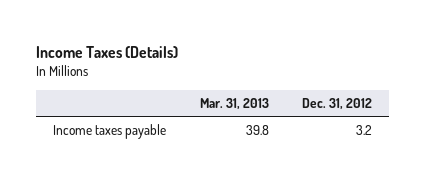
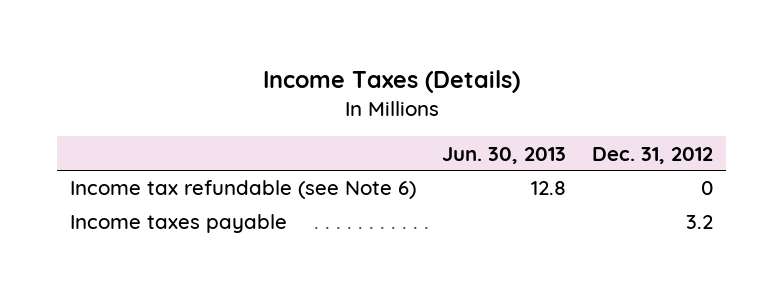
- | Mar. 31, 2013 | Dec. 31, 2012
+ | Jun. 30, 2013 | Dec. 31, 2012
+ Income tax refundable (see Note 6) | 12.8 | 0

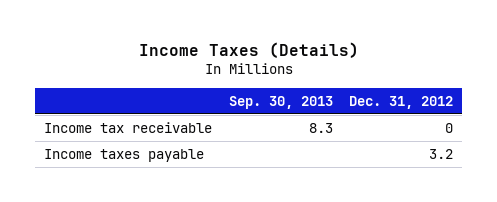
- | Jun. 30, 2013 | Dec. 31, 2012
+ | Sep. 30, 2013 | Dec. 31, 2012
- Income tax refundable (see Note 6) | 12.8 | 0
+ Income tax receivable | 8.3 | 0

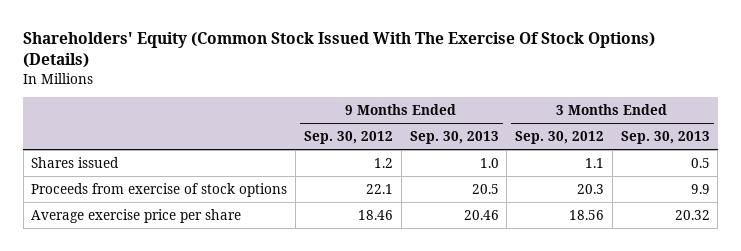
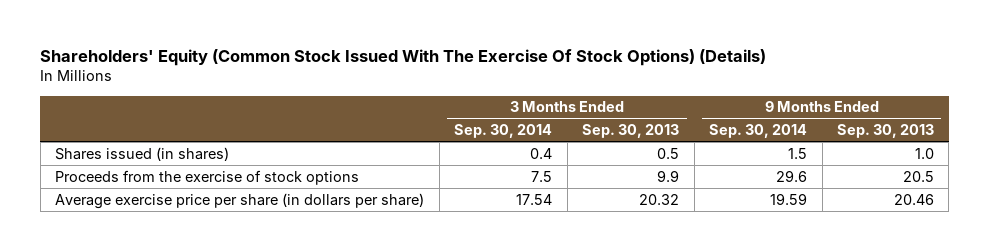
- | 9 Months Ended Sep. 30, 2012 | 9 Months Ended Sep. 30, 2013 | 3 Months Ended Sep. 30, 2012 | 3 Months Ended Sep. 30, 2013
+ | 3 Months Ended Sep. 30, 2014 | 3 Months Ended Sep. 30, 2013 | 9 Months Ended Sep. 30, 2014 | 9 Months Ended Sep. 30, 2013
- Shares issued | 1.2 | 1.0 | 1.1 | 0.5
- Proceeds from exercise of stock options | 22.1 | 20.5 | 20.3 | 9.9
- Average exercise price per share | 18.46 | 20.46 | 18.56 | 20.32
+ Shares issued (in shares) | 0.4 | 0.5 | 1.5 | 1.0
+ Proceeds from the exercise of stock options | 7.5 | 9.9 | 29.6 | 20.5
+ Average exercise price per share (in dollars per share) | 17.54 | 20.32 | 19.59 | 20.46

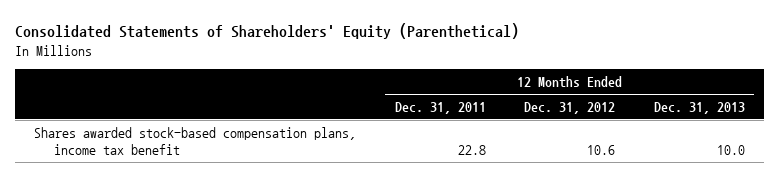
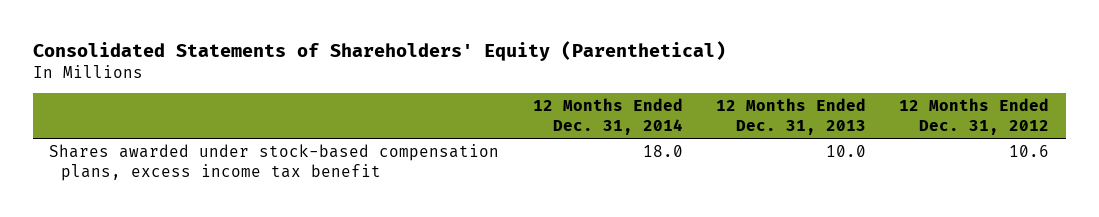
- | 12 Months Ended Dec. 31, 2011 | 12 Months Ended Dec. 31, 2012 | 12 Months Ended Dec. 31, 2013
+ | 12 Months Ended Dec. 31, 2014 | 12 Months Ended Dec. 31, 2013 | 12 Months Ended Dec. 31, 2012
- Shares awarded stock-based compensation plans, income tax benefit | 22.8 | 10.6 | 10.0
+ Shares awarded under stock-based compensation plans, excess income tax benefit | 18.0 | 10.0 | 10.6

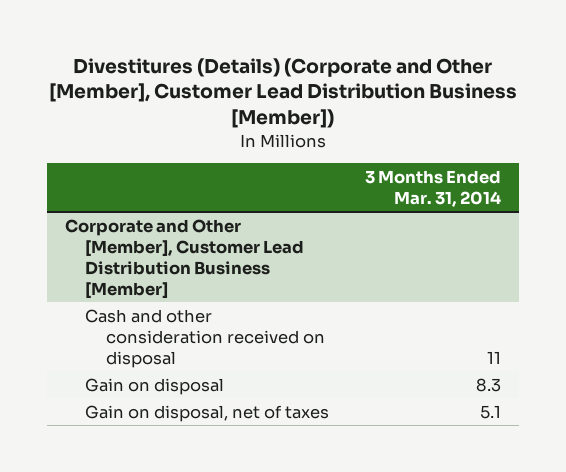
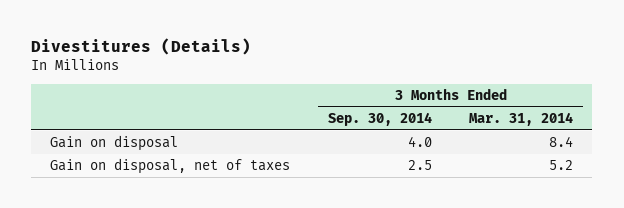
- Divestitures (Details) (Corporate and Other [Member], Customer Lead Distribution Business [Member])
+ Divestitures (Details)
- | 3 Months Ended Mar. 31, 2014
+ | 3 Months Ended Sep. 30, 2014 | 3 Months Ended Mar. 31, 2014
- Corporate and Other [Member], Customer Lead Distribution Business [Member]
- Cash and other consideration received on disposal | 11
- Gain on disposal | 8.3
- Gain on disposal, net of taxes | 5.1
+ Gain on disposal | 4.0 | 8.4
+ Gain on disposal, net of taxes | 2.5 | 5.2

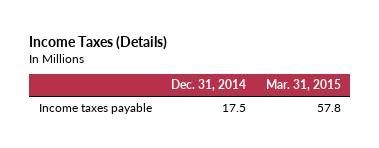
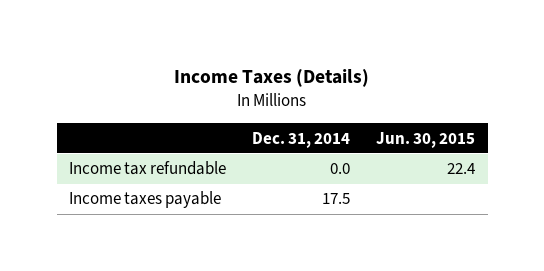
- | Dec. 31, 2014 | Mar. 31, 2015
+ | Dec. 31, 2014 | Jun. 30, 2015
+ Income tax refundable | 0.0 | 22.4

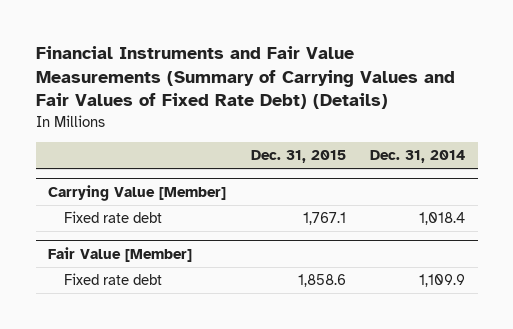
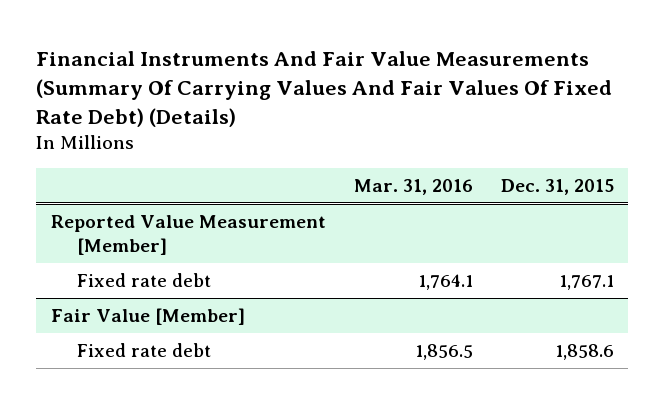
- Financial Instruments and Fair Value Measurements (Summary of Carrying Values and Fair Values of Fixed Rate Debt) (Details)
+ Financial Instruments And Fair Value Measurements (Summary Of Carrying Values And Fair Values Of Fixed Rate Debt) (Details)
- | Dec. 31, 2015 | Dec. 31, 2014
+ | Mar. 31, 2016 | Dec. 31, 2015
- Carrying Value [Member]
+ Reported Value Measurement [Member]

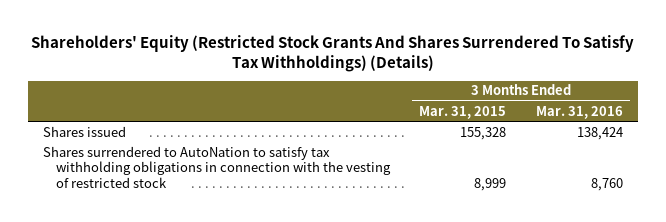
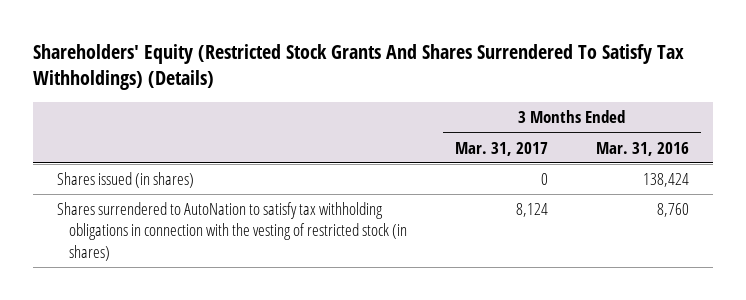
- | 3 Months Ended Mar. 31, 2015 | 3 Months Ended Mar. 31, 2016
+ | 3 Months Ended Mar. 31, 2017 | 3 Months Ended Mar. 31, 2016
- Shares issued | 155,328 | 138,424
- Shares surrendered to AutoNation to satisfy tax withholding obligations in connection with the vesting of restricted stock | 8,999 | 8,760
+ Shares issued (in shares) | 0 | 138,424
+ Shares surrendered to AutoNation to satisfy tax withholding obligations in connection with the vesting of restricted stock (in shares) | 8,124 | 8,760

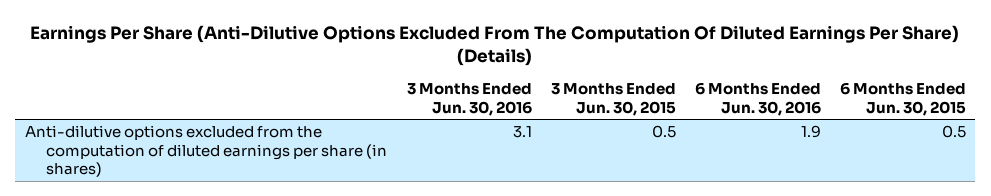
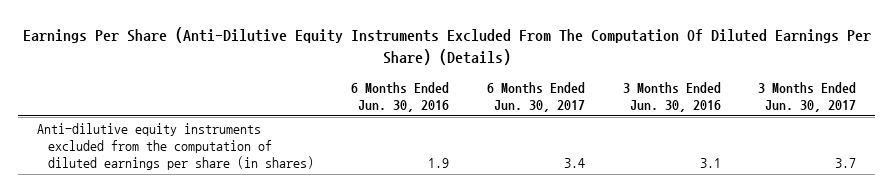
- Earnings Per Share (Anti-Dilutive Options Excluded From The Computation Of Diluted Earnings Per Share) (Details)
+ Earnings Per Share (Anti-Dilutive Equity Instruments Excluded From The Computation Of Diluted Earnings Per Share) (Details)
- | 3 Months Ended Jun. 30, 2016 | 3 Months Ended Jun. 30, 2015 | 6 Months Ended Jun. 30, 2016 | 6 Months Ended Jun. 30, 2015
+ | 6 Months Ended Jun. 30, 2016 | 6 Months Ended Jun. 30, 2017 | 3 Months Ended Jun. 30, 2016 | 3 Months Ended Jun. 30, 2017
- Anti-dilutive options excluded from the computation of diluted earnings per share (in shares) | 3.1 | 0.5 | 1.9 | 0.5
+ Anti-dilutive equity instruments excluded from the computation of diluted earnings per share (in shares) | 1.9 | 3.4 | 3.1 | 3.7

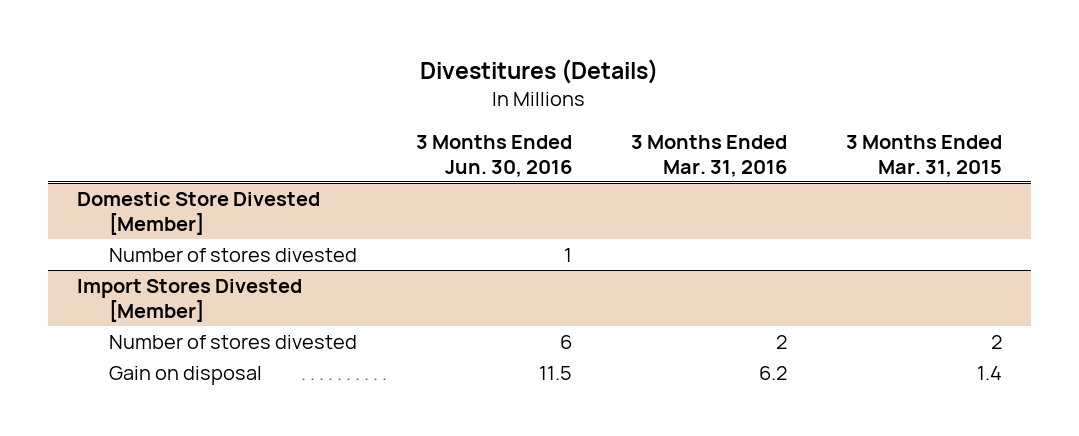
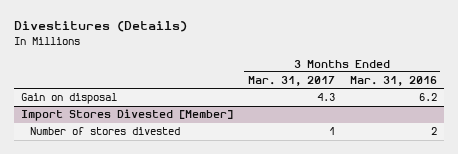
- | 3 Months Ended Jun. 30, 2016 | 3 Months Ended Mar. 31, 2016 | 3 Months Ended Mar. 31, 2015
+ | 3 Months Ended Mar. 31, 2017 | 3 Months Ended Mar. 31, 2016
- Domestic Store Divested [Member]
- Number of stores divested | 1 | |
+ Gain on disposal | 4.3 | 6.2
@ Import Stores Divested [Member]
- Gain on disposal | 11.5 | 6.2 | 1.4

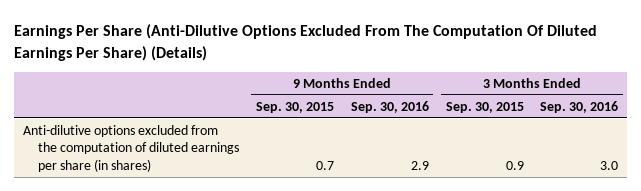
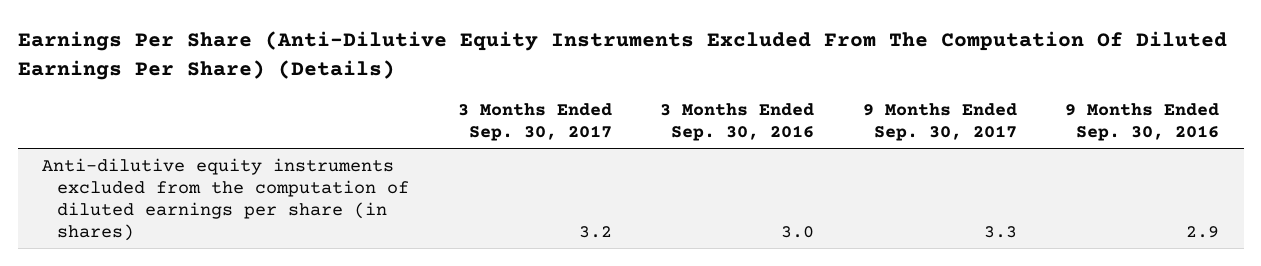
- Earnings Per Share (Anti-Dilutive Options Excluded From The Computation Of Diluted Earnings Per Share) (Details)
+ Earnings Per Share (Anti-Dilutive Equity Instruments Excluded From The Computation Of Diluted Earnings Per Share) (Details)
- | 9 Months Ended Sep. 30, 2015 | 9 Months Ended Sep. 30, 2016 | 3 Months Ended Sep. 30, 2015 | 3 Months Ended Sep. 30, 2016
+ | 3 Months Ended Sep. 30, 2017 | 3 Months Ended Sep. 30, 2016 | 9 Months Ended Sep. 30, 2017 | 9 Months Ended Sep. 30, 2016
- Anti-dilutive options excluded from the computation of diluted earnings per share (in shares) | 0.7 | 2.9 | 0.9 | 3.0
+ Anti-dilutive equity instruments excluded from the computation of diluted earnings per share (in shares) | 3.2 | 3.0 | 3.3 | 2.9

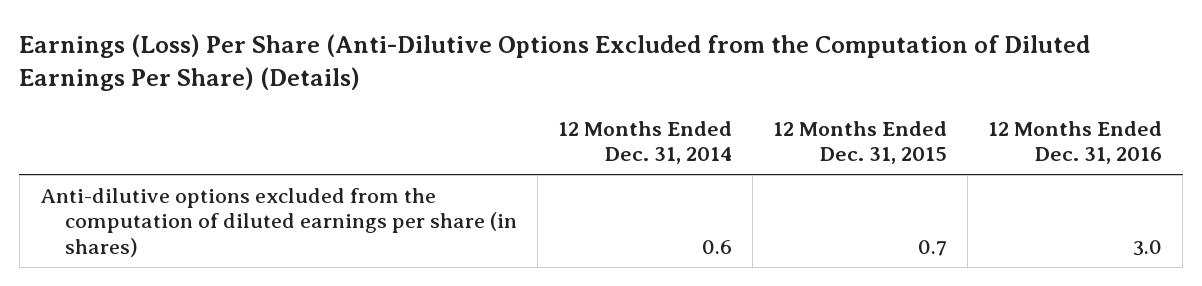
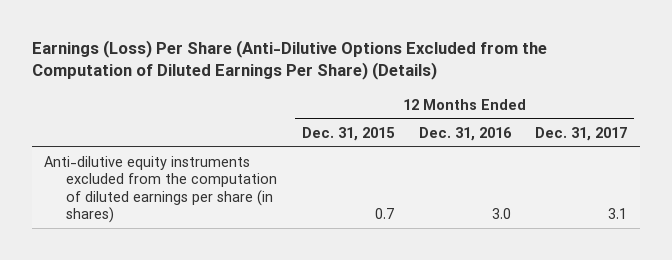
- | 12 Months Ended Dec. 31, 2014 | 12 Months Ended Dec. 31, 2015 | 12 Months Ended Dec. 31, 2016
+ | 12 Months Ended Dec. 31, 2015 | 12 Months Ended Dec. 31, 2016 | 12 Months Ended Dec. 31, 2017
- Anti-dilutive options excluded from the computation of diluted earnings per share (in shares) | 0.6 | 0.7 | 3.0
+ Anti-dilutive equity instruments excluded from the computation of diluted earnings per share (in shares) | 0.7 | 3.0 | 3.1

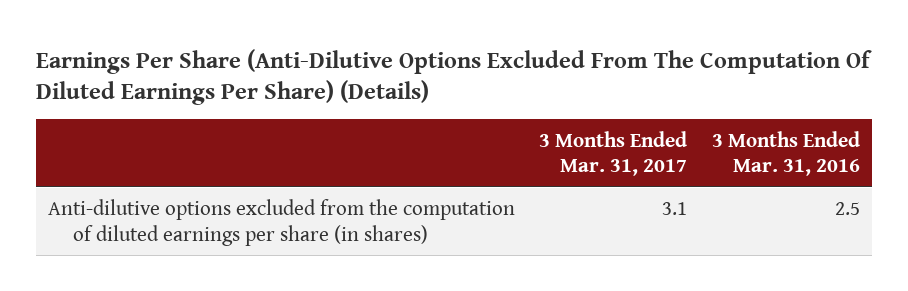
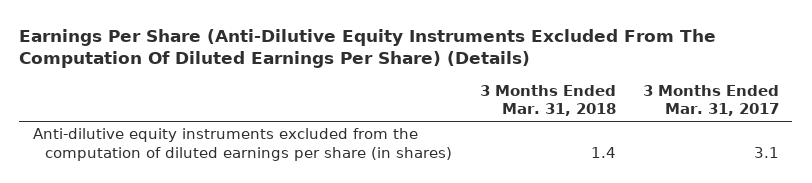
- Earnings Per Share (Anti-Dilutive Options Excluded From The Computation Of Diluted Earnings Per Share) (Details)
+ Earnings Per Share (Anti-Dilutive Equity Instruments Excluded From The Computation Of Diluted Earnings Per Share) (Details)
- | 3 Months Ended Mar. 31, 2017 | 3 Months Ended Mar. 31, 2016
+ | 3 Months Ended Mar. 31, 2018 | 3 Months Ended Mar. 31, 2017
- Anti-dilutive options excluded from the computation of diluted earnings per share (in shares) | 3.1 | 2.5
+ Anti-dilutive equity instruments excluded from the computation of diluted earnings per share (in shares) | 1.4 | 3.1

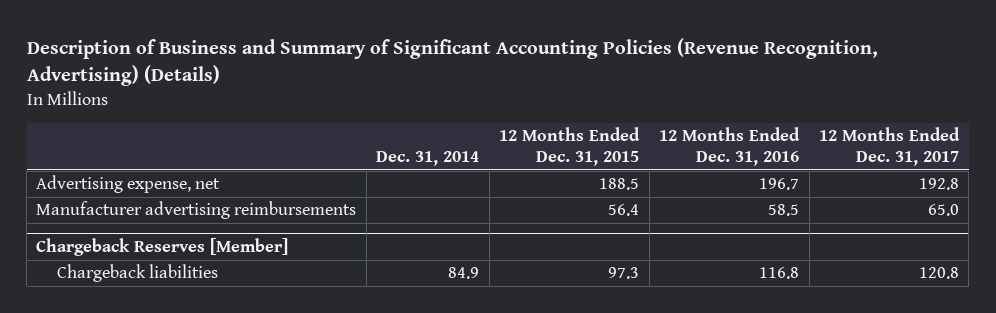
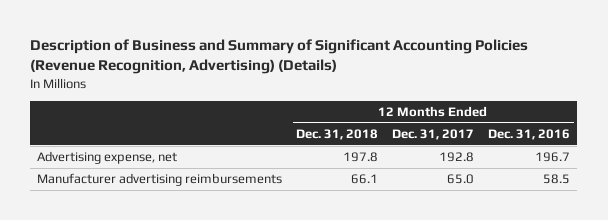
- | Dec. 31, 2014 | 12 Months Ended Dec. 31, 2015 | 12 Months Ended Dec. 31, 2016 | 12 Months Ended Dec. 31, 2017
+ | 12 Months Ended Dec. 31, 2018 | 12 Months Ended Dec. 31, 2017 | 12 Months Ended Dec. 31, 2016
- Chargeback Reserves [Member]
- Chargeback liabilities | 84.9 | 97.3 | 116.8 | 120.8

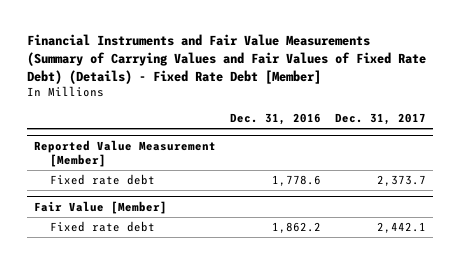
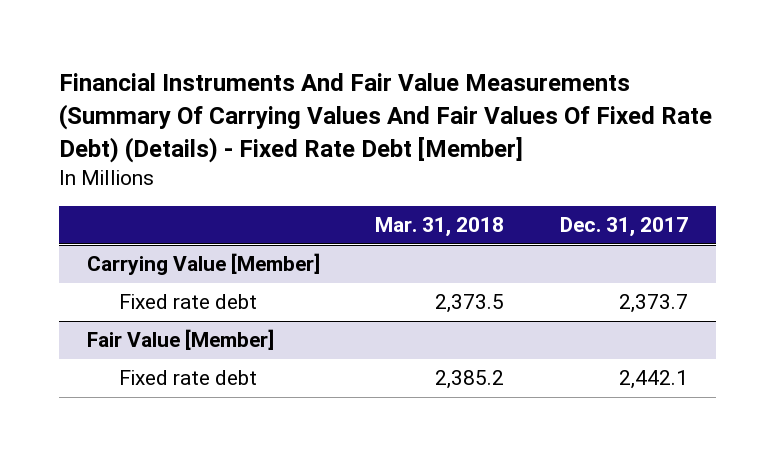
- Financial Instruments and Fair Value Measurements (Summary of Carrying Values and Fair Values of Fixed Rate Debt) (Details) - Fixed Rate Debt [Member]
+ Financial Instruments And Fair Value Measurements (Summary Of Carrying Values And Fair Values Of Fixed Rate Debt) (Details) - Fixed Rate Debt [Member]
- | Dec. 31, 2016 | Dec. 31, 2017
+ | Mar. 31, 2018 | Dec. 31, 2017
- Reported Value Measurement [Member]
+ Carrying Value [Member]

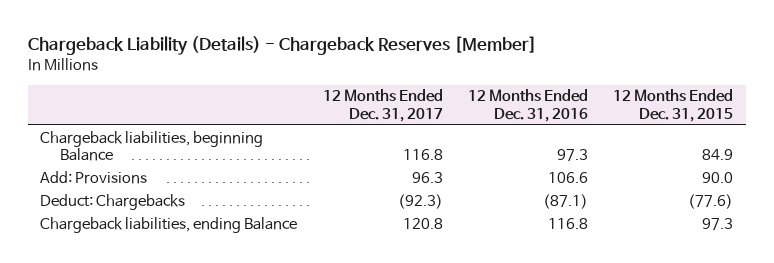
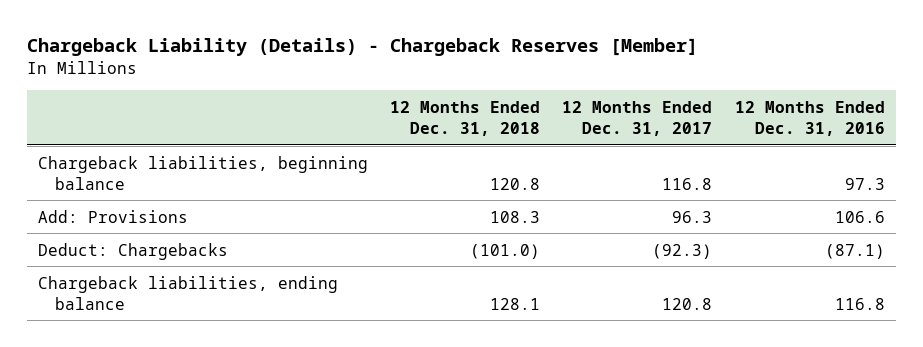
- | 12 Months Ended Dec. 31, 2017 | 12 Months Ended Dec. 31, 2016 | 12 Months Ended Dec. 31, 2015
+ | 12 Months Ended Dec. 31, 2018 | 12 Months Ended Dec. 31, 2017 | 12 Months Ended Dec. 31, 2016
- Chargeback liabilities, beginning Balance | 116.8 | 97.3 | 84.9
+ Chargeback liabilities, beginning balance | 120.8 | 116.8 | 97.3
- Chargeback liabilities, ending Balance | 120.8 | 116.8 | 97.3
+ Chargeback liabilities, ending balance | 128.1 | 120.8 | 116.8

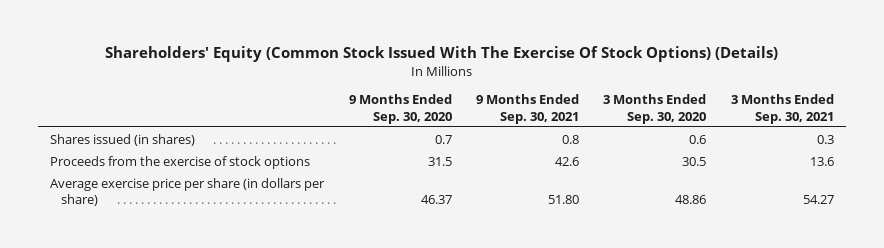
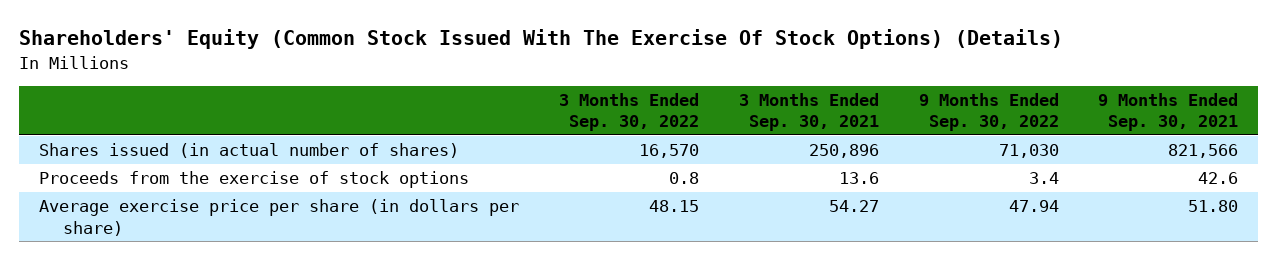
- | 9 Months Ended Sep. 30, 2020 | 9 Months Ended Sep. 30, 2021 | 3 Months Ended Sep. 30, 2020 | 3 Months Ended Sep. 30, 2021
+ | 3 Months Ended Sep. 30, 2022 | 3 Months Ended Sep. 30, 2021 | 9 Months Ended Sep. 30, 2022 | 9 Months Ended Sep. 30, 2021
- Shares issued (in shares) | 0.7 | 0.8 | 0.6 | 0.3
+ Shares issued (in actual number of shares) | 16,570 | 250,896 | 71,030 | 821,566

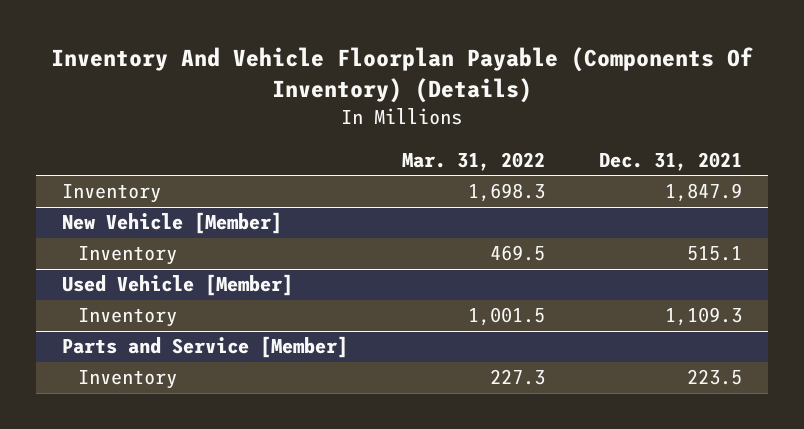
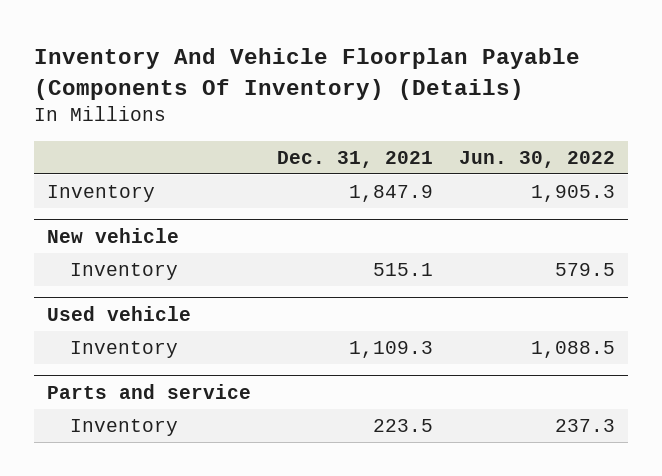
- | Mar. 31, 2022 | Dec. 31, 2021
+ | Dec. 31, 2021 | Jun. 30, 2022
- New Vehicle [Member]
+ New vehicle
- Used Vehicle [Member]
+ Used vehicle
- Parts and Service [Member]
+ Parts and service

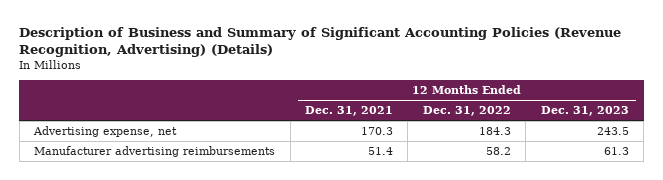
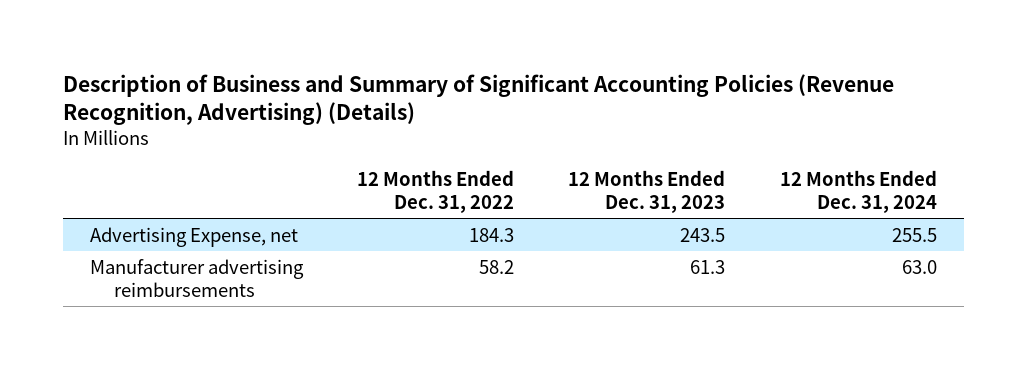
- | 12 Months Ended Dec. 31, 2021 | 12 Months Ended Dec. 31, 2022 | 12 Months Ended Dec. 31, 2023
+ | 12 Months Ended Dec. 31, 2022 | 12 Months Ended Dec. 31, 2023 | 12 Months Ended Dec. 31, 2024
- Advertising expense, net | 170.3 | 184.3 | 243.5
+ Advertising Expense, net | 184.3 | 243.5 | 255.5

